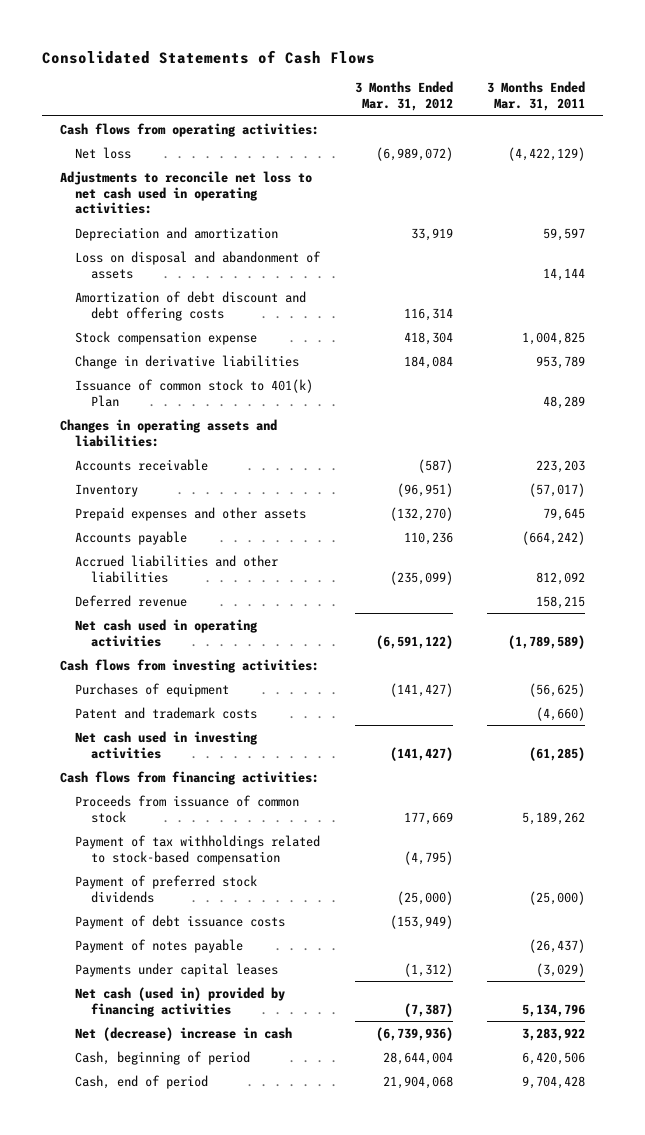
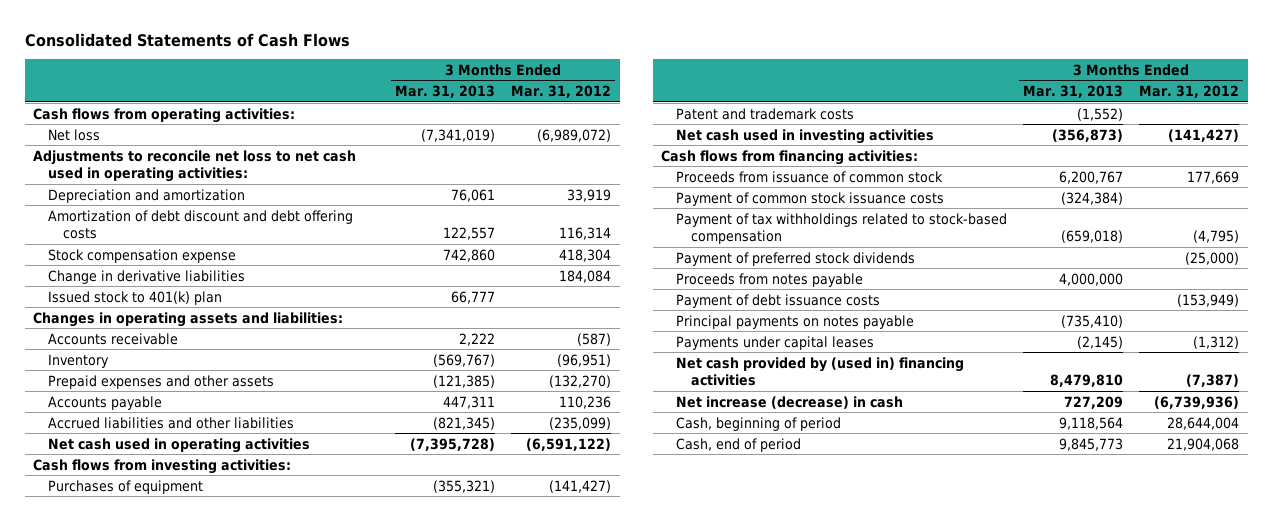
- | 3 Months Ended Mar. 31, 2012 | 3 Months Ended Mar. 31, 2011
+ | 3 Months Ended Mar. 31, 2013 | 3 Months Ended Mar. 31, 2012
- Loss on disposal and abandonment of assets | | 14,144
- Issuance of common stock to 401(k) Plan | | 48,289
+ Issued stock to 401(k) plan | 66,777 |
- Deferred revenue | | 158,215
+ Payment of common stock issuance costs | (324,384) |
+ Proceeds from notes payable | 4,000,000 |
- Payment of notes payable | | (26,437)
+ Principal payments on notes payable | (735,410) |
- Net cash (used in) provided by financing activities | (7,387) | 5,134,796
- Net (decrease) increase in cash | (6,739,936) | 3,283,922
+ Net cash provided by (used in) financing activities | 8,479,810 | (7,387)
+ Net increase (decrease) in cash | 727,209 | (6,739,936)

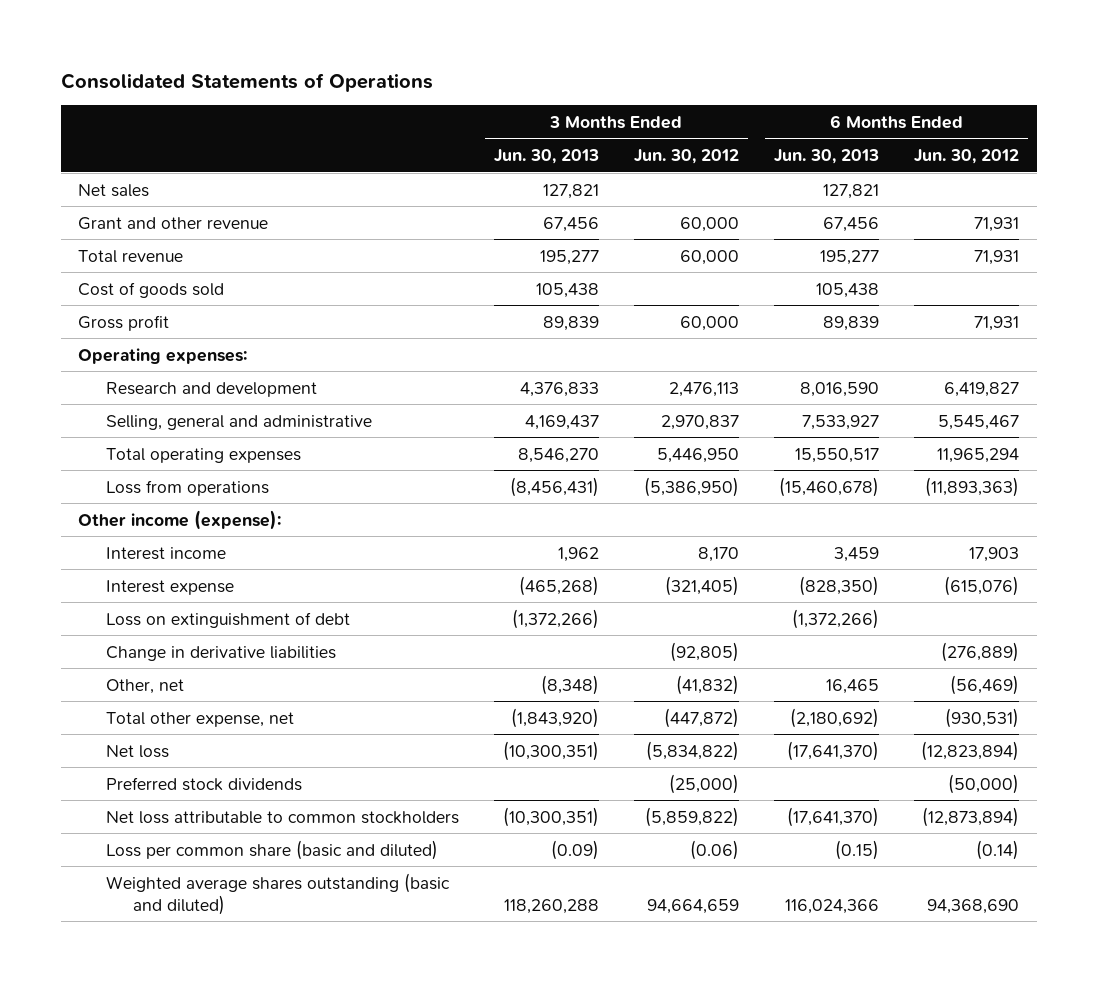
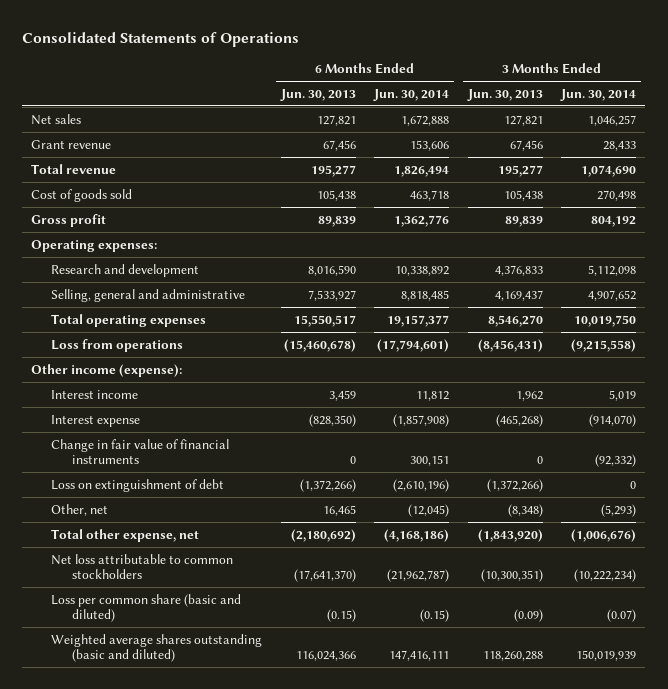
- | 3 Months Ended Jun. 30, 2013 | 3 Months Ended Jun. 30, 2012 | 6 Months Ended Jun. 30, 2013 | 6 Months Ended Jun. 30, 2012
+ | 6 Months Ended Jun. 30, 2013 | 6 Months Ended Jun. 30, 2014 | 3 Months Ended Jun. 30, 2013 | 3 Months Ended Jun. 30, 2014
- Grant and other revenue | 67,456 | 60,000 | 67,456 | 71,931
+ Grant revenue | 67,456 | 153,606 | 67,456 | 28,433
+ Change in fair value of financial instruments | 0 | 300,151 | 0 | (92,332)
- Change in derivative liabilities | | (92,805) | | (276,889)
- Net loss | (10,300,351) | (5,834,822) | (17,641,370) | (12,823,894)
- Preferred stock dividends | | (25,000) | | (50,000)

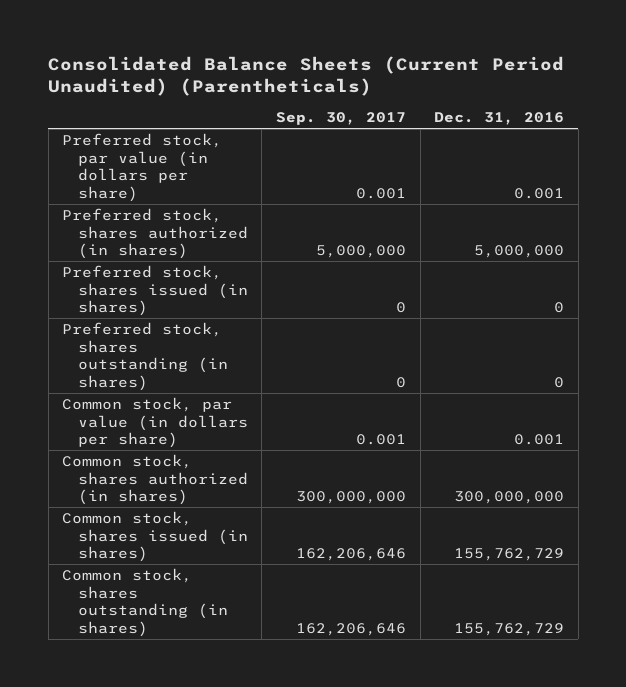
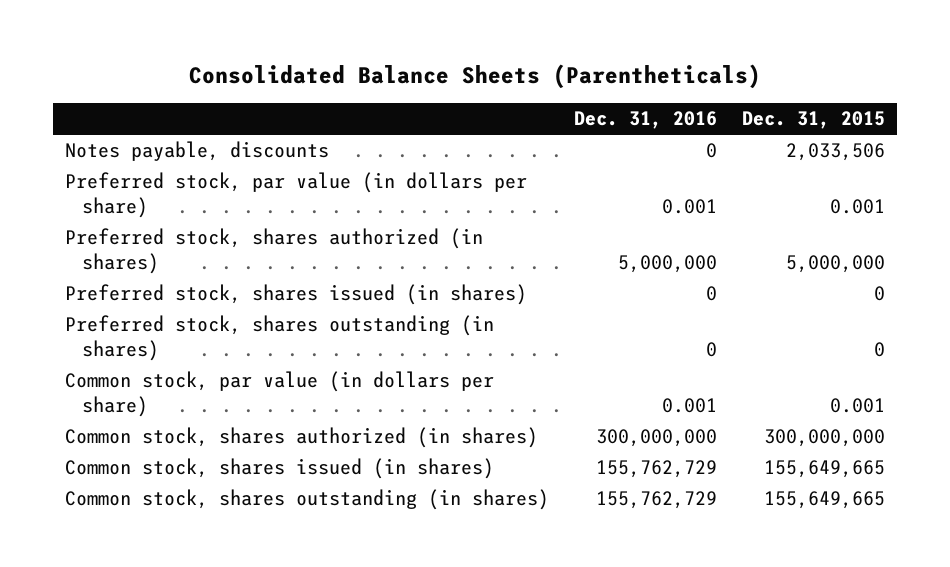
- Consolidated Balance Sheets (Current Period Unaudited) (Parentheticals)
+ Consolidated Balance Sheets (Parentheticals)
- | Sep. 30, 2017 | Dec. 31, 2016
+ | Dec. 31, 2016 | Dec. 31, 2015
+ Notes payable, discounts | 0 | 2,033,506

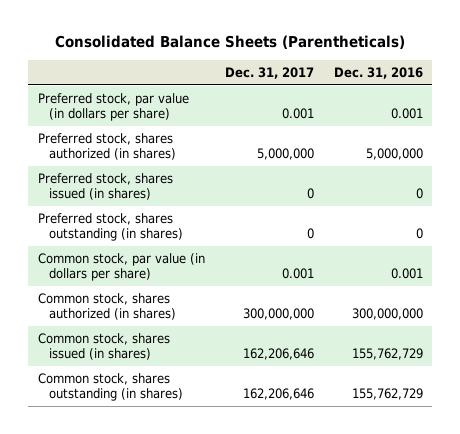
- | Dec. 31, 2016 | Dec. 31, 2015
+ | Dec. 31, 2017 | Dec. 31, 2016
- Notes payable, discounts | 0 | 2,033,506

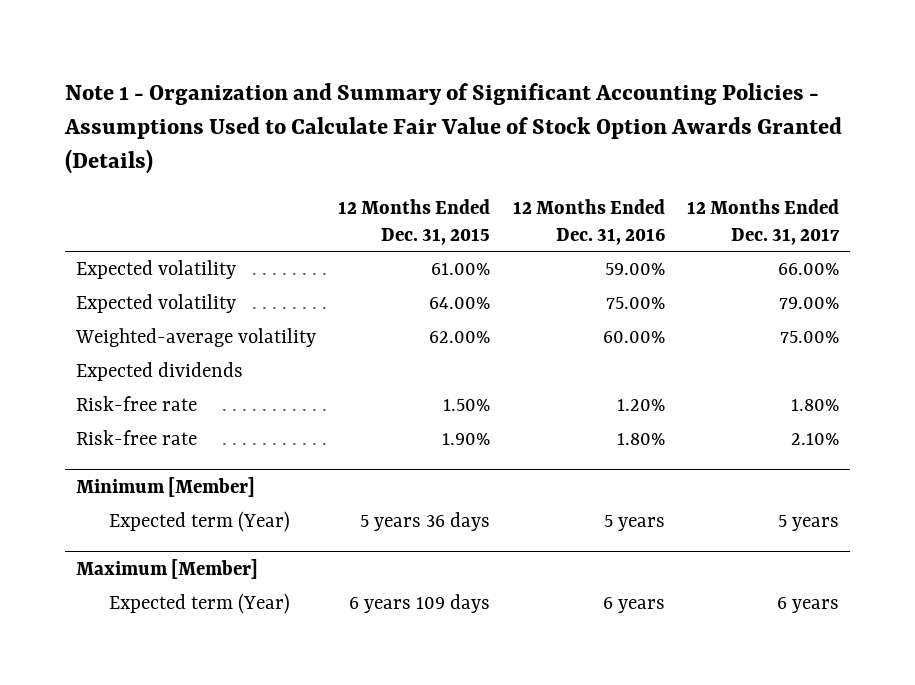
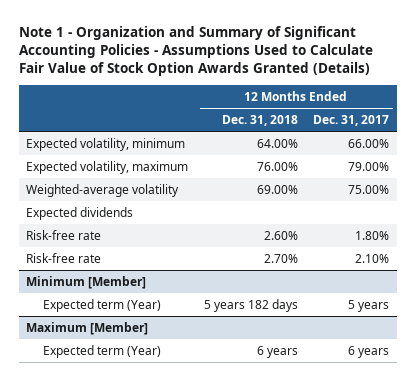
- | 12 Months Ended Dec. 31, 2015 | 12 Months Ended Dec. 31, 2016 | 12 Months Ended Dec. 31, 2017
+ | 12 Months Ended Dec. 31, 2018 | 12 Months Ended Dec. 31, 2017
- Expected volatility | 61.00% | 59.00% | 66.00%
- Expected volatility | 64.00% | 75.00% | 79.00%
+ Expected volatility, minimum | 64.00% | 66.00%
+ Expected volatility, maximum | 76.00% | 79.00%

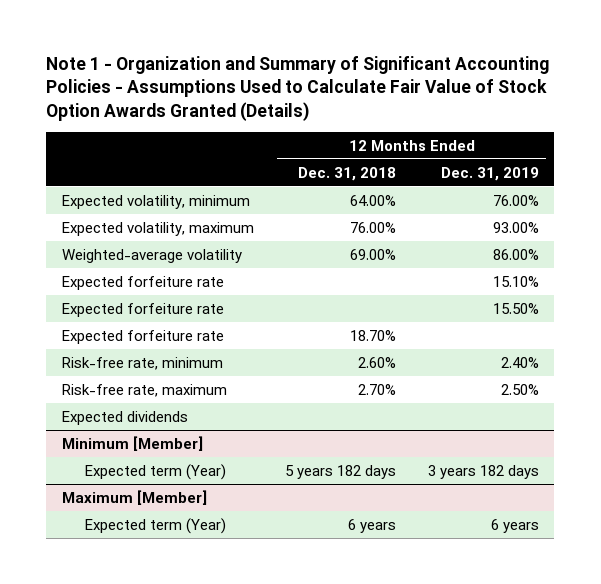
- | 12 Months Ended Dec. 31, 2018 | 12 Months Ended Dec. 31, 2017
+ | 12 Months Ended Dec. 31, 2018 | 12 Months Ended Dec. 31, 2019
+ Expected forfeiture rate | | 15.10%
+ Expected forfeiture rate | | 15.50%
+ Expected forfeiture rate | 18.70% |
+ Risk-free rate, minimum | 2.60% | 2.40%
+ Risk-free rate, maximum | 2.70% | 2.50%
- Risk-free rate | 2.60% | 1.80%
- Risk-free rate | 2.70% | 2.10%

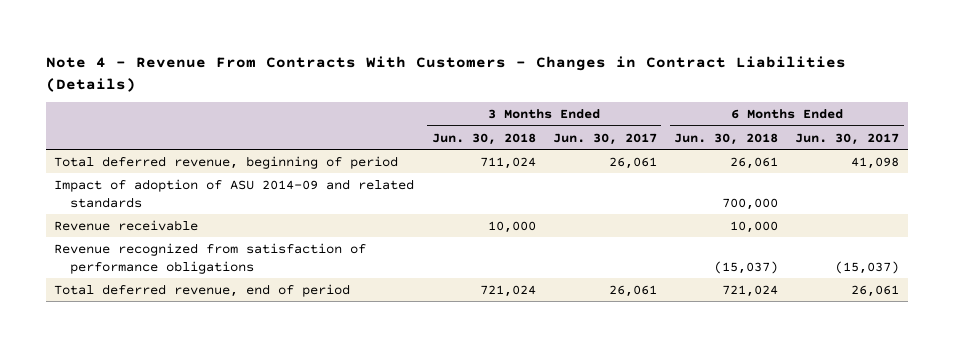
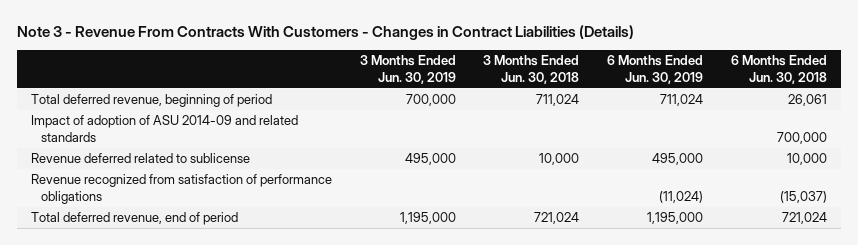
- Note 4 - Revenue From Contracts With Customers - Changes in Contract Liabilities (Details)
+ Note 3 - Revenue From Contracts With Customers - Changes in Contract Liabilities (Details)
- | 3 Months Ended Jun. 30, 2018 | 3 Months Ended Jun. 30, 2017 | 6 Months Ended Jun. 30, 2018 | 6 Months Ended Jun. 30, 2017
+ | 3 Months Ended Jun. 30, 2019 | 3 Months Ended Jun. 30, 2018 | 6 Months Ended Jun. 30, 2019 | 6 Months Ended Jun. 30, 2018
- Revenue receivable | 10,000 | | 10,000 |
+ Revenue deferred related to sublicense | 495,000 | 10,000 | 495,000 | 10,000

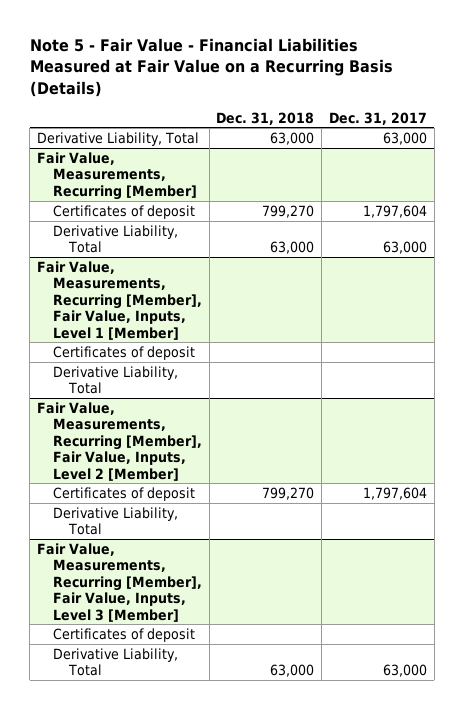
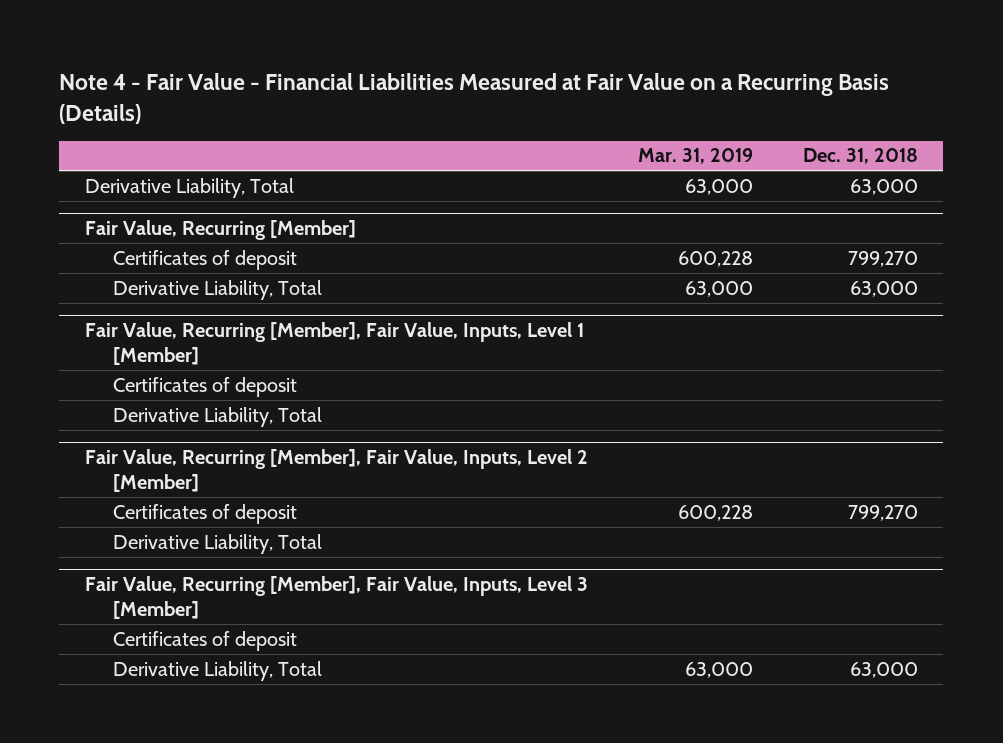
- Note 5 - Fair Value - Financial Liabilities Measured at Fair Value on a Recurring Basis (Details)
+ Note 4 - Fair Value - Financial Liabilities Measured at Fair Value on a Recurring Basis (Details)
- | Dec. 31, 2018 | Dec. 31, 2017
+ | Mar. 31, 2019 | Dec. 31, 2018
- Fair Value, Measurements, Recurring [Member]
+ Fair Value, Recurring [Member]
- Fair Value, Measurements, Recurring [Member], Fair Value, Inputs, Level 1 [Member]
+ Fair Value, Recurring [Member], Fair Value, Inputs, Level 1 [Member]
- Fair Value, Measurements, Recurring [Member], Fair Value, Inputs, Level 2 [Member]
+ Fair Value, Recurring [Member], Fair Value, Inputs, Level 2 [Member]
- Fair Value, Measurements, Recurring [Member], Fair Value, Inputs, Level 3 [Member]
+ Fair Value, Recurring [Member], Fair Value, Inputs, Level 3 [Member]

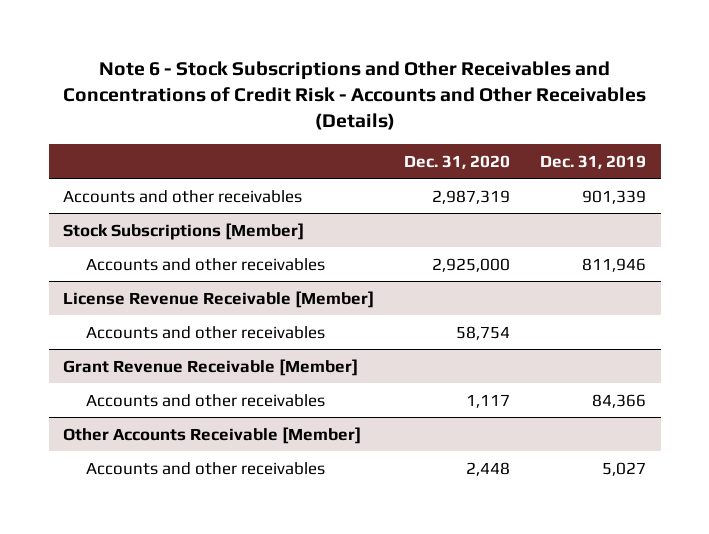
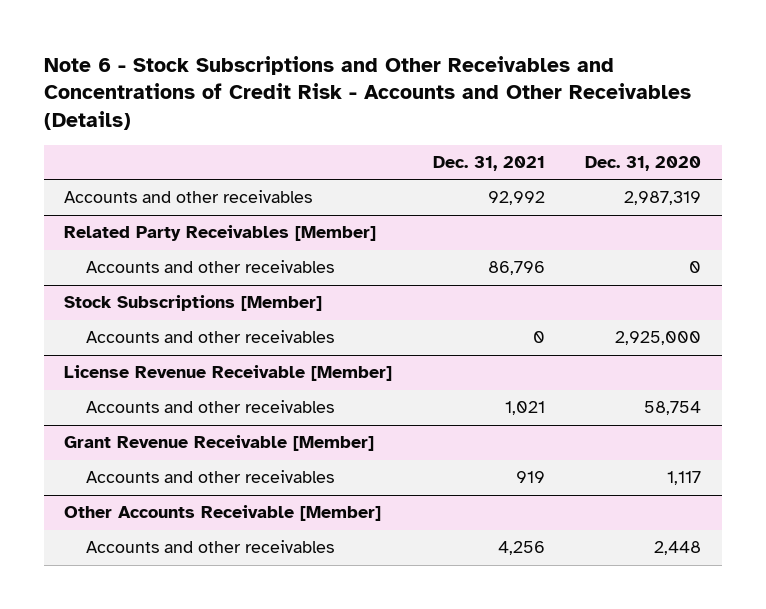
- | Dec. 31, 2020 | Dec. 31, 2019
+ | Dec. 31, 2021 | Dec. 31, 2020
+ Related Party Receivables [Member]
+ Accounts and other receivables | 86,796 | 0

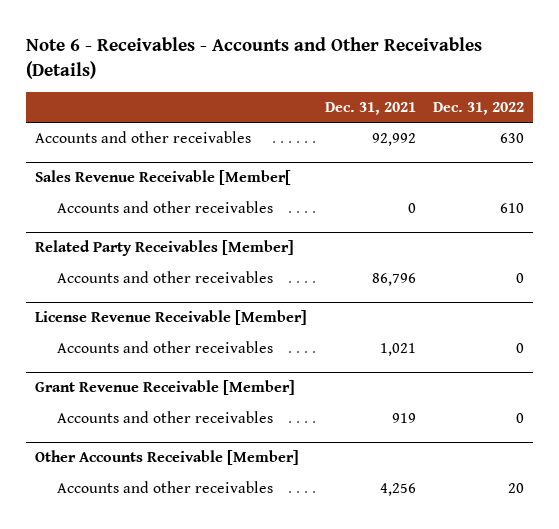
- Note 6 - Stock Subscriptions and Other Receivables and Concentrations of Credit Risk - Accounts and Other Receivables (Details)
+ Note 6 - Receivables - Accounts and Other Receivables (Details)
- | Dec. 31, 2021 | Dec. 31, 2020
+ | Dec. 31, 2021 | Dec. 31, 2022
+ Sales Revenue Receivable [Member[
+ Accounts and other receivables | 0 | 610
- Stock Subscriptions [Member]
- Accounts and other receivables | 0 | 2,925,000

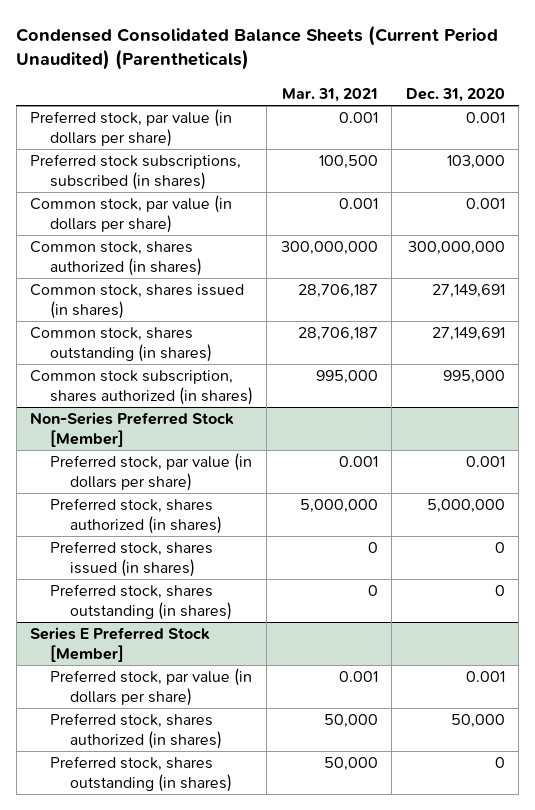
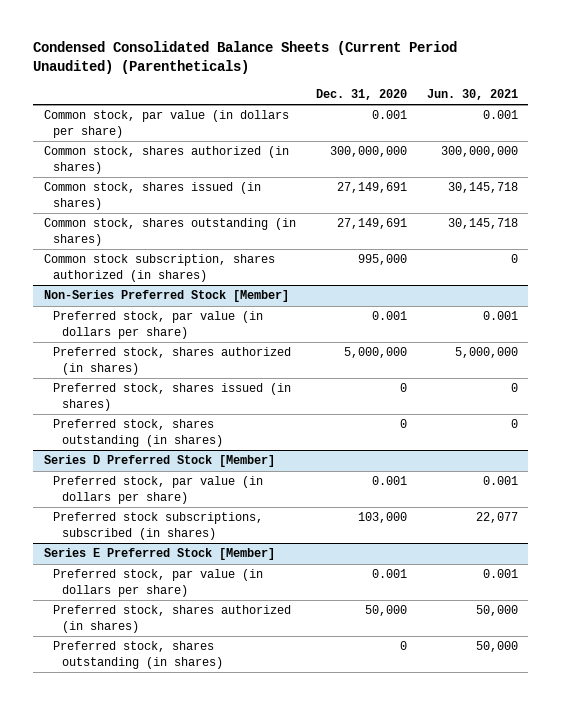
- | Mar. 31, 2021 | Dec. 31, 2020
+ | Dec. 31, 2020 | Jun. 30, 2021
- Preferred stock, par value (in dollars per share) | 0.001 | 0.001
- Preferred stock subscriptions, subscribed (in shares) | 100,500 | 103,000
+ Series D Preferred Stock [Member]
+ Preferred stock, par value (in dollars per share) | 0.001 | 0.001
+ Preferred stock subscriptions, subscribed (in shares) | 103,000 | 22,077

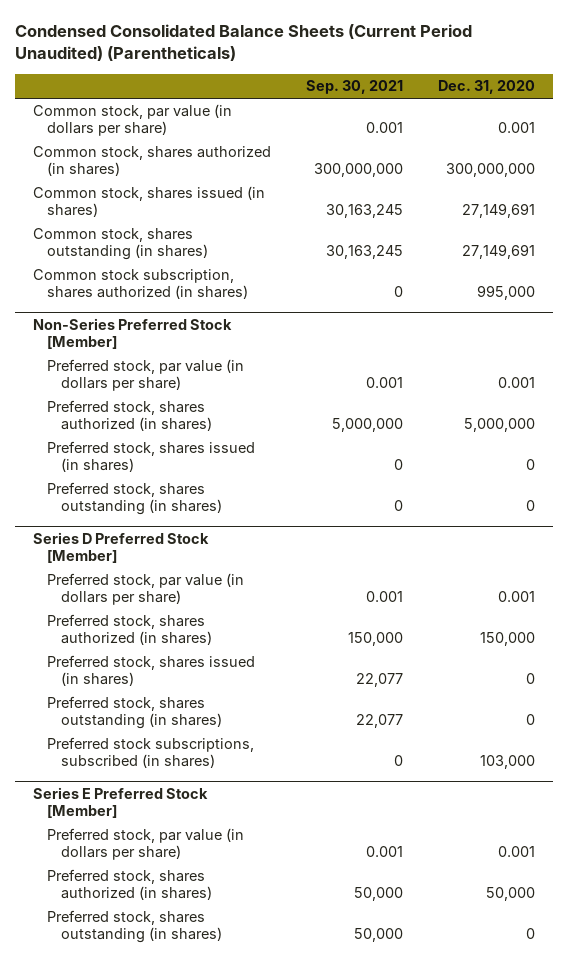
- | Dec. 31, 2020 | Jun. 30, 2021
+ | Sep. 30, 2021 | Dec. 31, 2020
@ Series D Preferred Stock [Member]
+ Preferred stock, shares authorized (in shares) | 150,000 | 150,000
+ Preferred stock, shares issued (in shares) | 22,077 | 0
+ Preferred stock, shares outstanding (in shares) | 22,077 | 0

